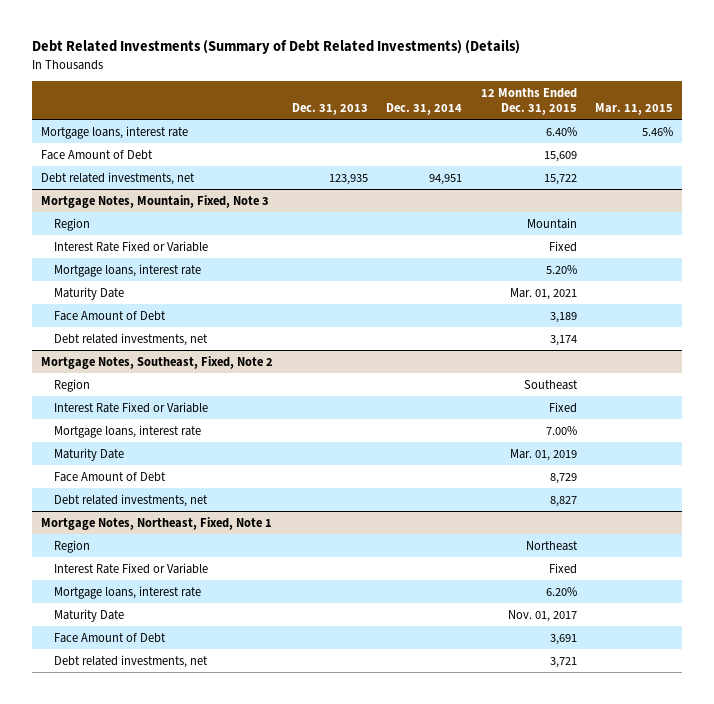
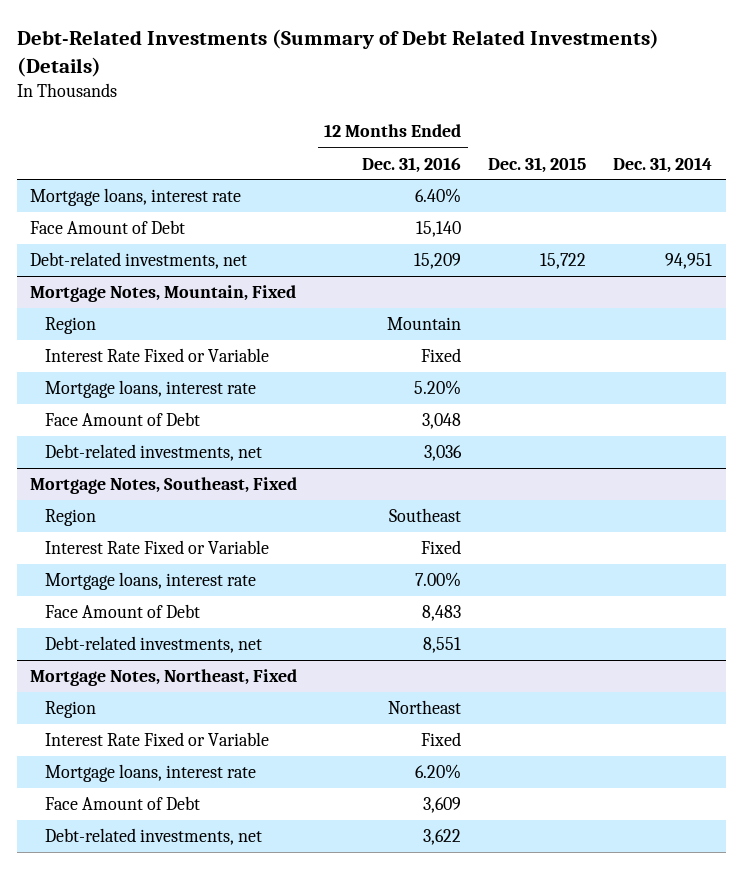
- Debt Related Investments (Summary of Debt Related Investments) (Details)
+ Debt-Related Investments (Summary of Debt Related Investments) (Details)
- | Dec. 31, 2013 | Dec. 31, 2014 | 12 Months Ended Dec. 31, 2015 | Mar. 11, 2015
+ | 12 Months Ended Dec. 31, 2016 | Dec. 31, 2015 | Dec. 31, 2014
- Debt related investments, net | 123,935 | 94,951 | 15,722 |
- Mortgage Notes, Mountain, Fixed, Note 3
+ Debt-related investments, net | 15,209 | 15,722 | 94,951
+ Mortgage Notes, Mountain, Fixed
- Maturity Date | | | Mar. 01, 2021 |
- Debt related investments, net | | | 3,174 |
- Mortgage Notes, Southeast, Fixed, Note 2
+ Debt-related investments, net | 3,036 | |
+ Mortgage Notes, Southeast, Fixed
- Maturity Date | | | Mar. 01, 2019 |
- Debt related investments, net | | | 8,827 |
- Mortgage Notes, Northeast, Fixed, Note 1
+ Debt-related investments, net | 8,551 | |
+ Mortgage Notes, Northeast, Fixed
- Maturity Date | | | Nov. 01, 2017 |
- Debt related investments, net | | | 3,721 |
+ Debt-related investments, net | 3,622 | |

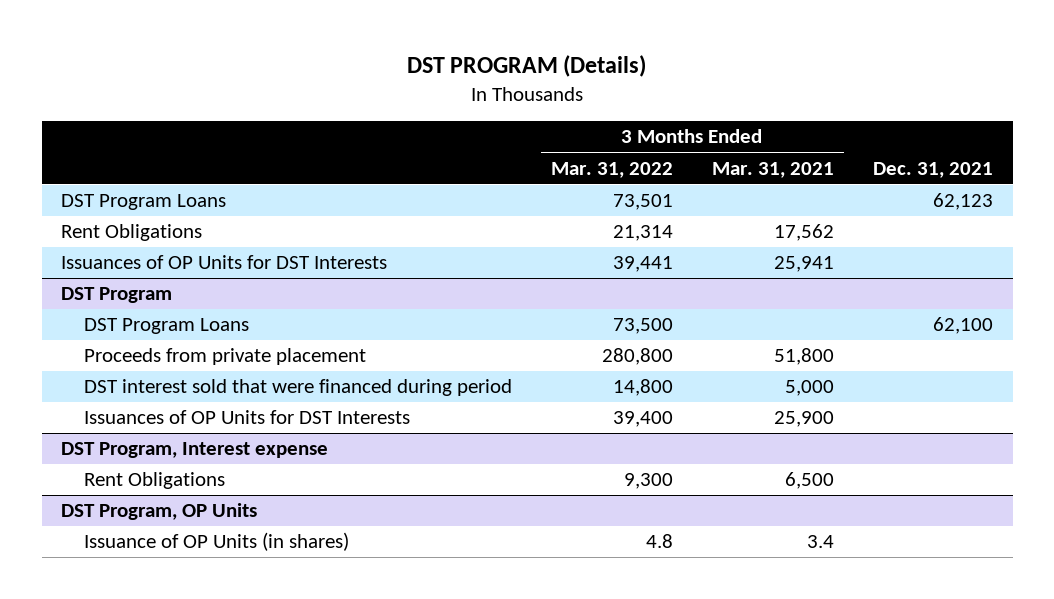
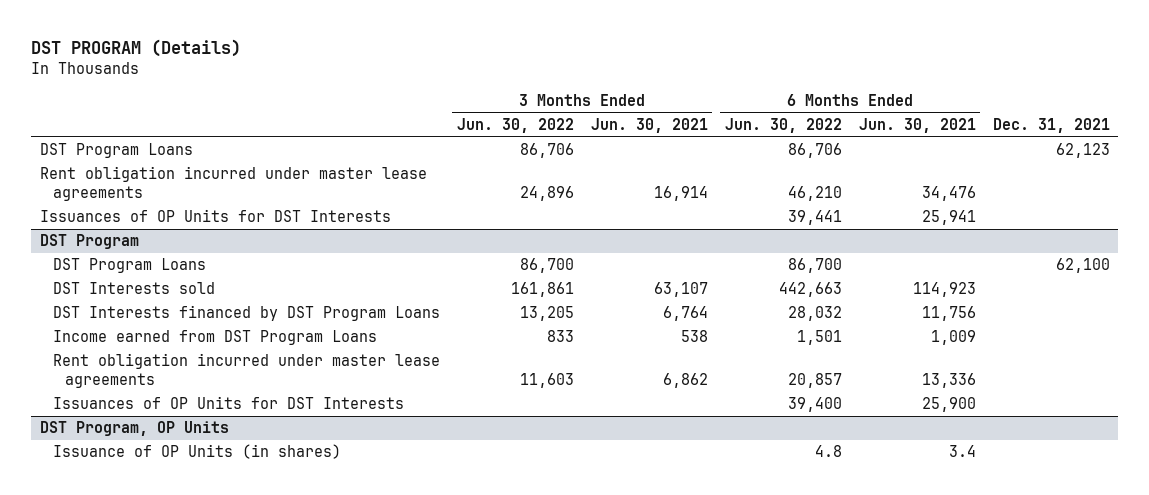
- | 3 Months Ended Mar. 31, 2022 | 3 Months Ended Mar. 31, 2021 | Dec. 31, 2021
+ | 3 Months Ended Jun. 30, 2022 | 3 Months Ended Jun. 30, 2021 | 6 Months Ended Jun. 30, 2022 | 6 Months Ended Jun. 30, 2021 | Dec. 31, 2021
- Rent Obligations | 21,314 | 17,562 |
+ Rent obligation incurred under master lease agreements | 24,896 | 16,914 | 46,210 | 34,476 |
@ DST Program
- Proceeds from private placement | 280,800 | 51,800 |
- DST interest sold that were financed during period | 14,800 | 5,000 |
+ DST Interests sold | 161,861 | 63,107 | 442,663 | 114,923 |
+ DST Interests financed by DST Program Loans | 13,205 | 6,764 | 28,032 | 11,756 |
+ Income earned from DST Program Loans | 833 | 538 | 1,501 | 1,009 |
+ Rent obligation incurred under master lease agreements | 11,603 | 6,862 | 20,857 | 13,336 |
- DST Program, Interest expense
- Rent Obligations | 9,300 | 6,500 |

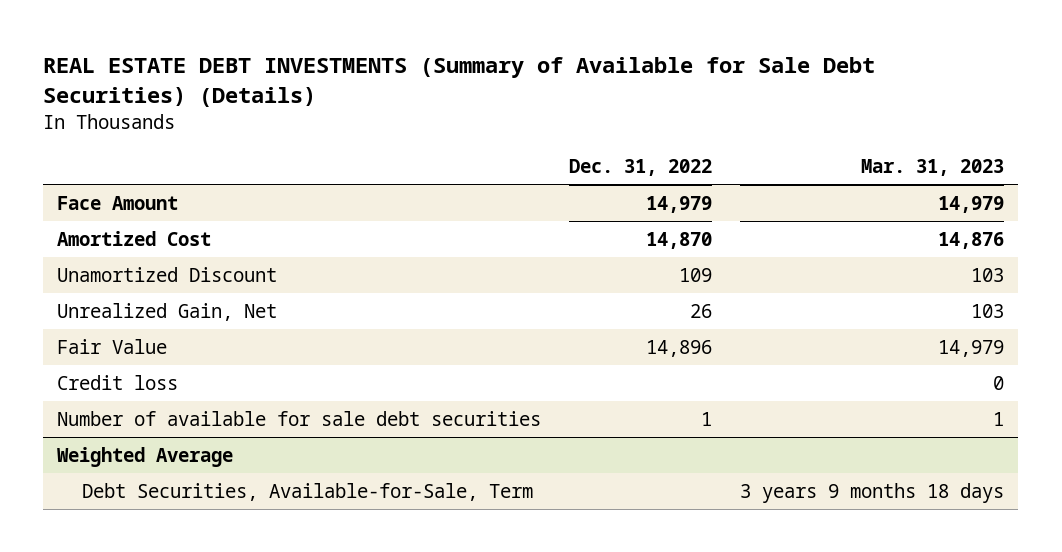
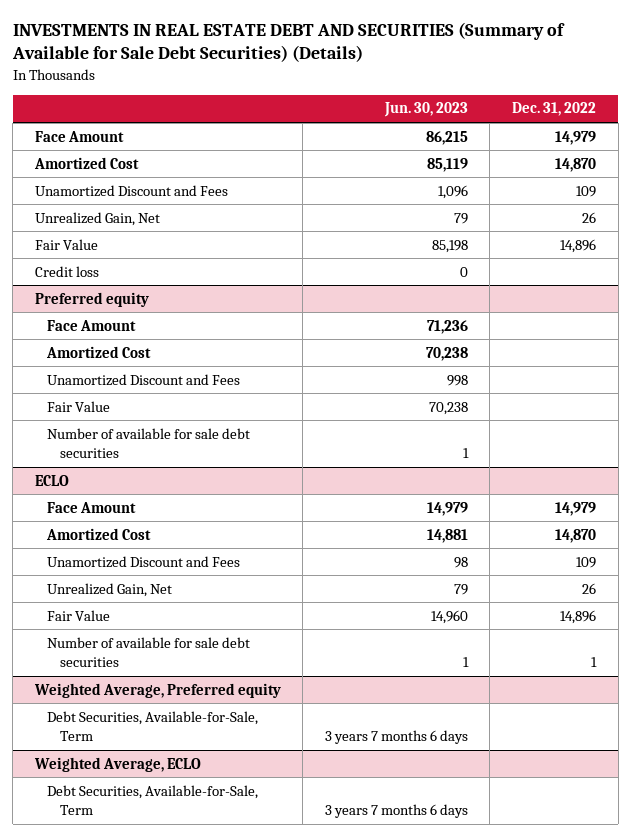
- REAL ESTATE DEBT INVESTMENTS (Summary of Available for Sale Debt Securities) (Details)
+ INVESTMENTS IN REAL ESTATE DEBT AND SECURITIES (Summary of Available for Sale Debt Securities) (Details)
- | Dec. 31, 2022 | Mar. 31, 2023
+ | Jun. 30, 2023 | Dec. 31, 2022
- Unamortized Discount | 109 | 103
+ Unamortized Discount and Fees | 1,096 | 109
- Number of available for sale debt securities | 1 | 1
- Weighted Average
+ Preferred equity
+ Face Amount | 71,236 |
+ Amortized Cost | 70,238 |
+ Unamortized Discount and Fees | 998 |
+ Fair Value | 70,238 |
+ Number of available for sale debt securities | 1 |
+ ECLO
+ Face Amount | 14,979 | 14,979
+ Amortized Cost | 14,881 | 14,870
+ Unamortized Discount and Fees | 98 | 109
+ Unrealized Gain, Net | 79 | 26
+ Fair Value | 14,960 | 14,896
+ Number of available for sale debt securities | 1 | 1
+ Weighted Average, Preferred equity
+ Debt Securities, Available-for-Sale, Term | 3 years 7 months 6 days |
+ Weighted Average, ECLO

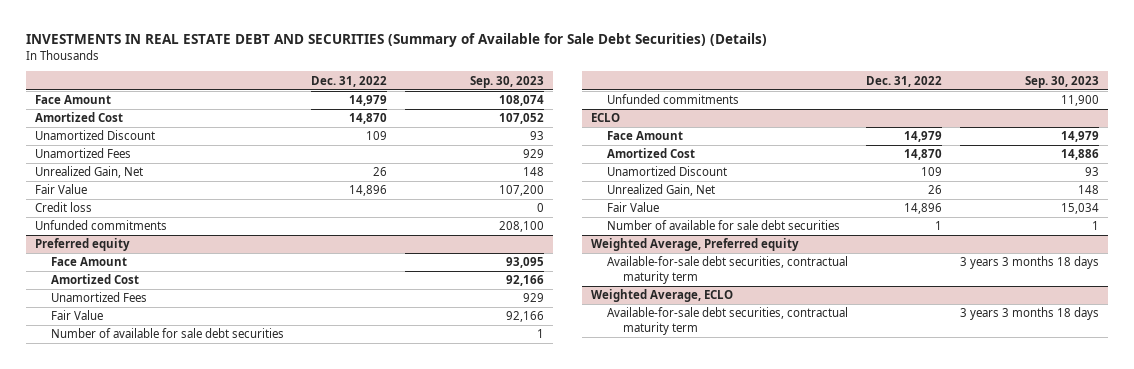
- | Jun. 30, 2023 | Dec. 31, 2022
+ | Dec. 31, 2022 | Sep. 30, 2023
- Unamortized Discount and Fees | 1,096 | 109
+ Unamortized Discount | 109 | 93
+ Unamortized Fees | | 929
+ Unfunded commitments | | 208,100
@ Preferred equity
- Unamortized Discount and Fees | 998 |
+ Unamortized Fees | | 929
+ Unfunded commitments | | 11,900
@ ECLO
- Unamortized Discount and Fees | 98 | 109
+ Unamortized Discount | 109 | 93
@ Weighted Average, Preferred equity
- Debt Securities, Available-for-Sale, Term | 3 years 7 months 6 days |
+ Available-for-sale debt securities, contractual maturity term | | 3 years 3 months 18 days
@ Weighted Average, ECLO
- Debt Securities, Available-for-Sale, Term | 3 years 7 months 6 days |
+ Available-for-sale debt securities, contractual maturity term | | 3 years 3 months 18 days

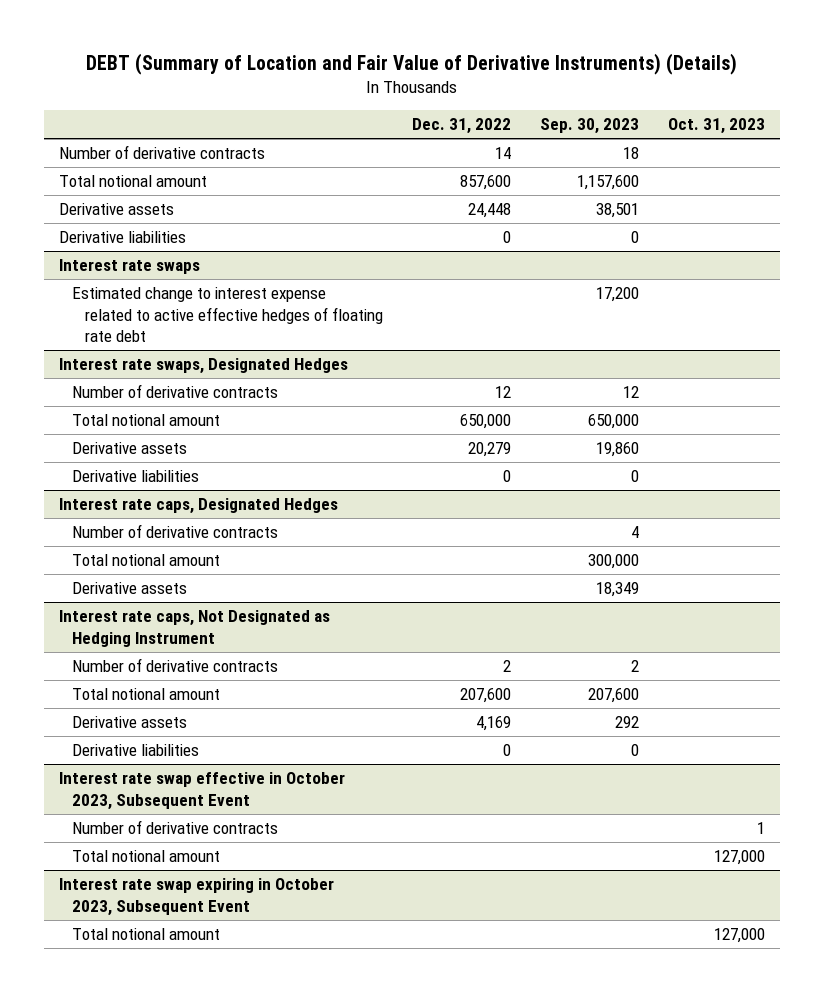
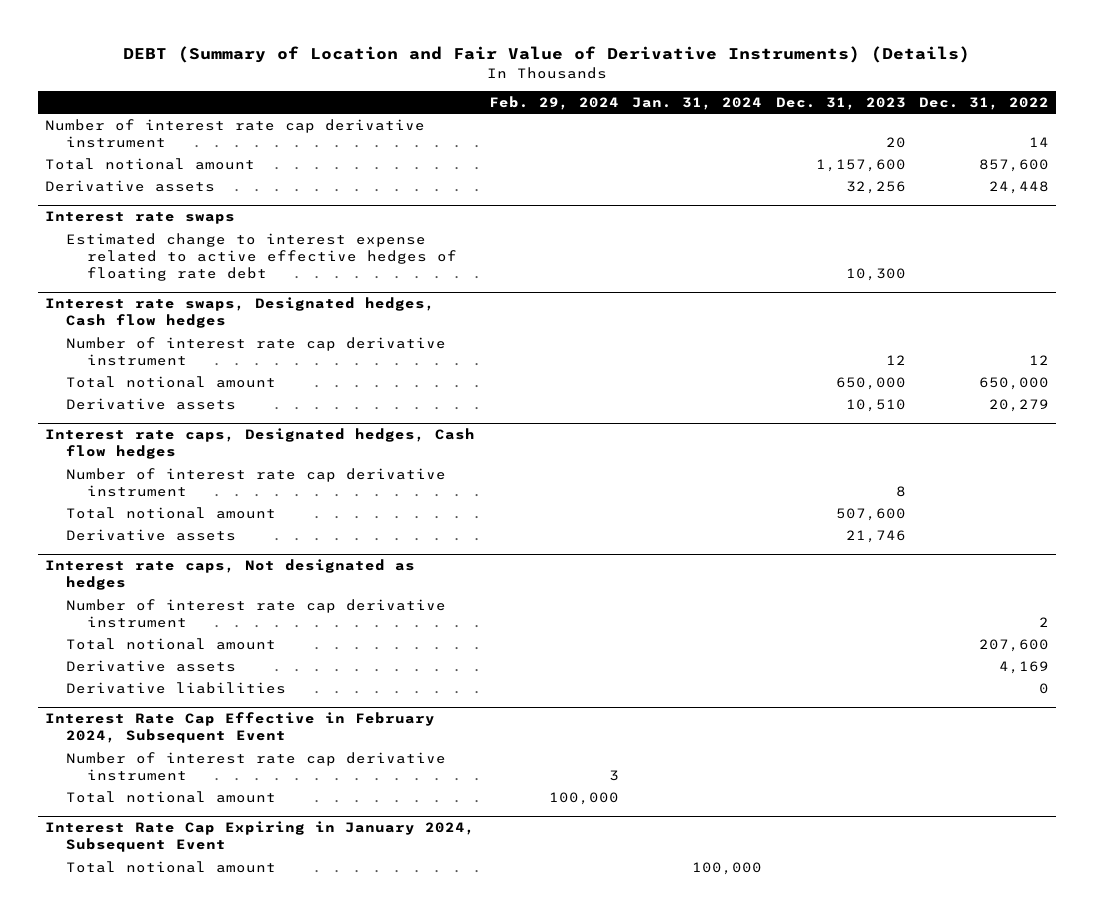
- | Dec. 31, 2022 | Sep. 30, 2023 | Oct. 31, 2023
+ | Feb. 29, 2024 | Jan. 31, 2024 | Dec. 31, 2023 | Dec. 31, 2022
- Number of derivative contracts | 14 | 18 |
+ Number of interest rate cap derivative instrument | | | 20 | 14
- Derivative liabilities | 0 | 0 |
- Interest rate swaps, Designated Hedges
- Number of derivative contracts | 12 | 12 |
+ Interest rate swaps, Designated hedges, Cash flow hedges
+ Number of interest rate cap derivative instrument | | | 12 | 12
- Derivative liabilities | 0 | 0 |
- Interest rate caps, Designated Hedges
- Number of derivative contracts | | 4 |
+ Interest rate caps, Designated hedges, Cash flow hedges
+ Number of interest rate cap derivative instrument | | | 8 |
- Interest rate caps, Not Designated as Hedging Instrument
- Number of derivative contracts | 2 | 2 |
+ Interest rate caps, Not designated as hedges
+ Number of interest rate cap derivative instrument | | | | 2
- Interest rate swap effective in October 2023, Subsequent Event
- Number of derivative contracts | | | 1
+ Interest Rate Cap Effective in February 2024, Subsequent Event
+ Number of interest rate cap derivative instrument | 3 | | |
- Interest rate swap expiring in October 2023, Subsequent Event
+ Interest Rate Cap Expiring in January 2024, Subsequent Event

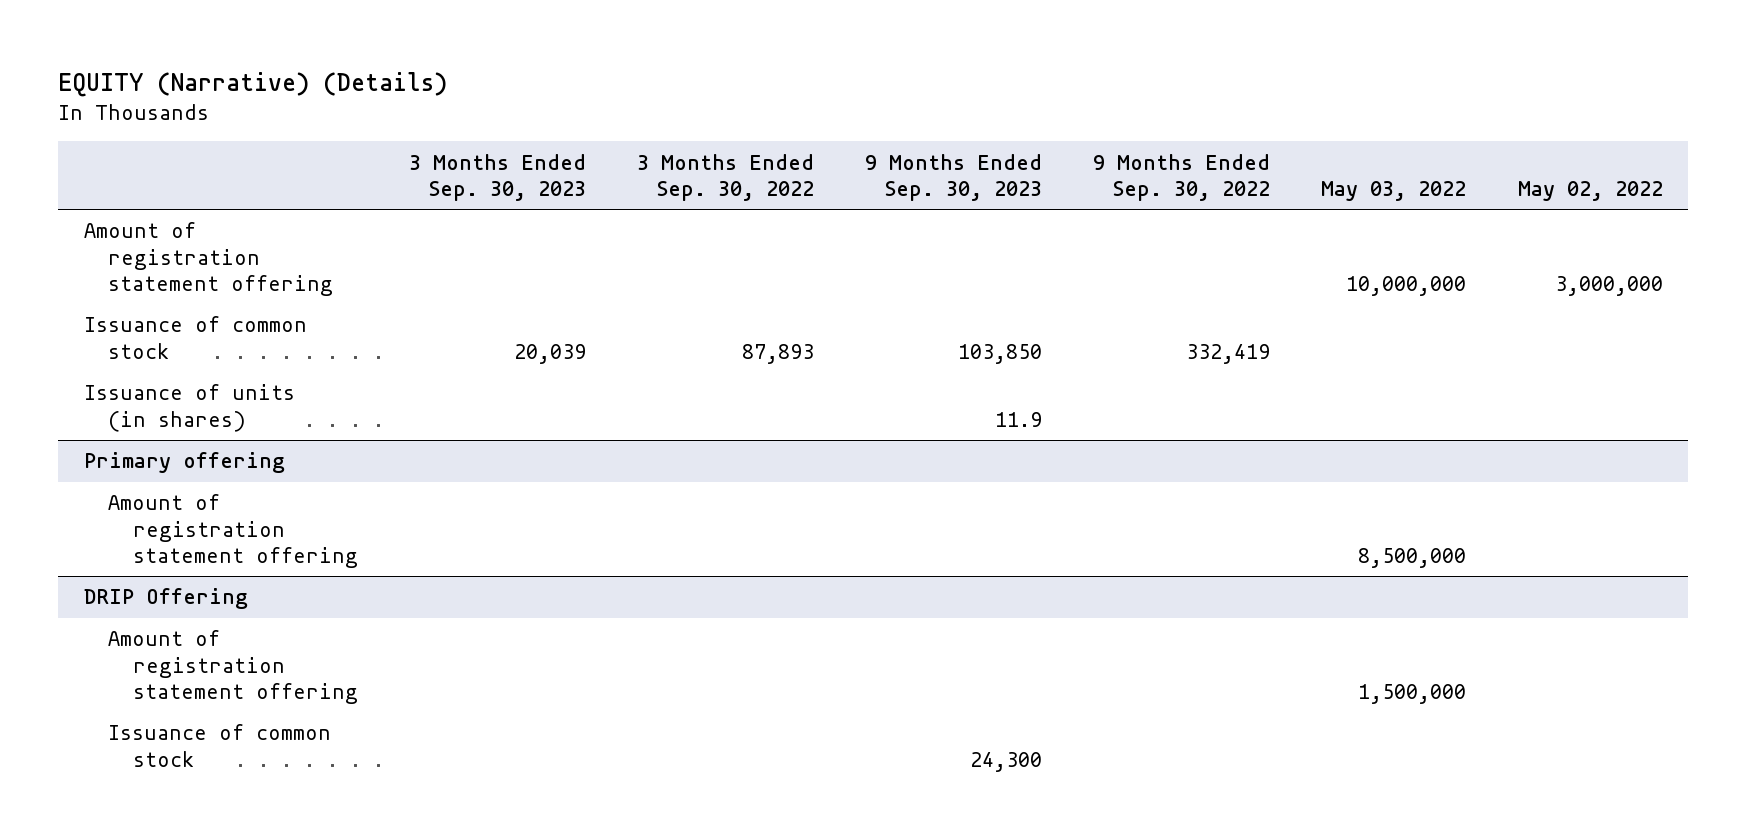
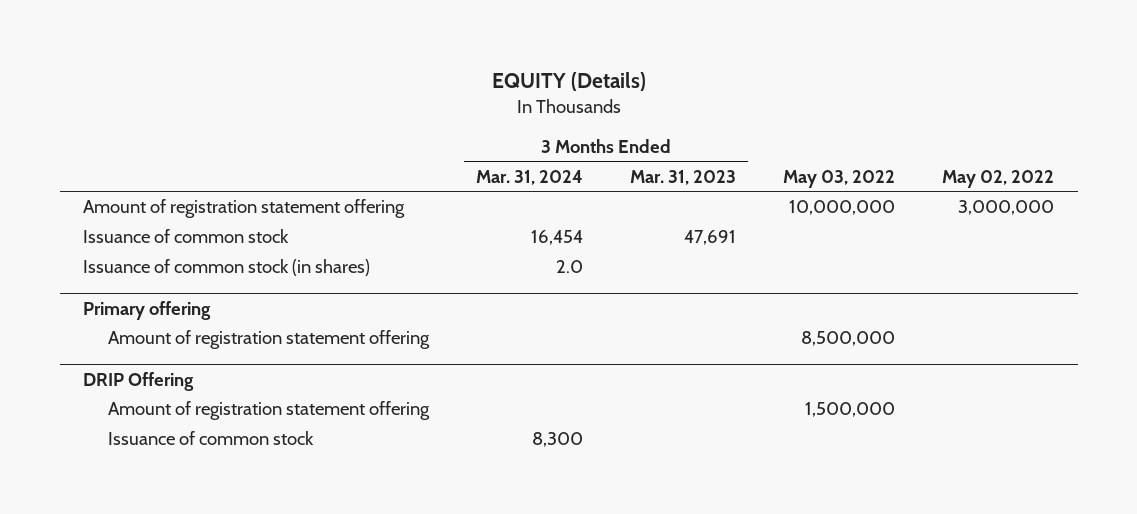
- EQUITY (Narrative) (Details)
+ EQUITY (Details)
- | 3 Months Ended Sep. 30, 2023 | 3 Months Ended Sep. 30, 2022 | 9 Months Ended Sep. 30, 2023 | 9 Months Ended Sep. 30, 2022 | May 03, 2022 | May 02, 2022
+ | 3 Months Ended Mar. 31, 2024 | 3 Months Ended Mar. 31, 2023 | May 03, 2022 | May 02, 2022
- Issuance of units (in shares) | | | 11.9 | | |
+ Issuance of common stock (in shares) | 2.0 | | |

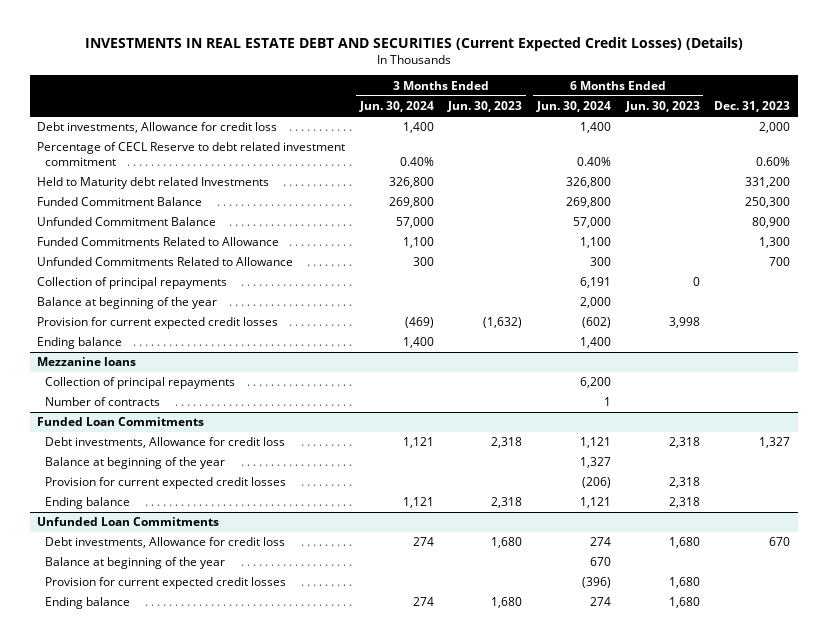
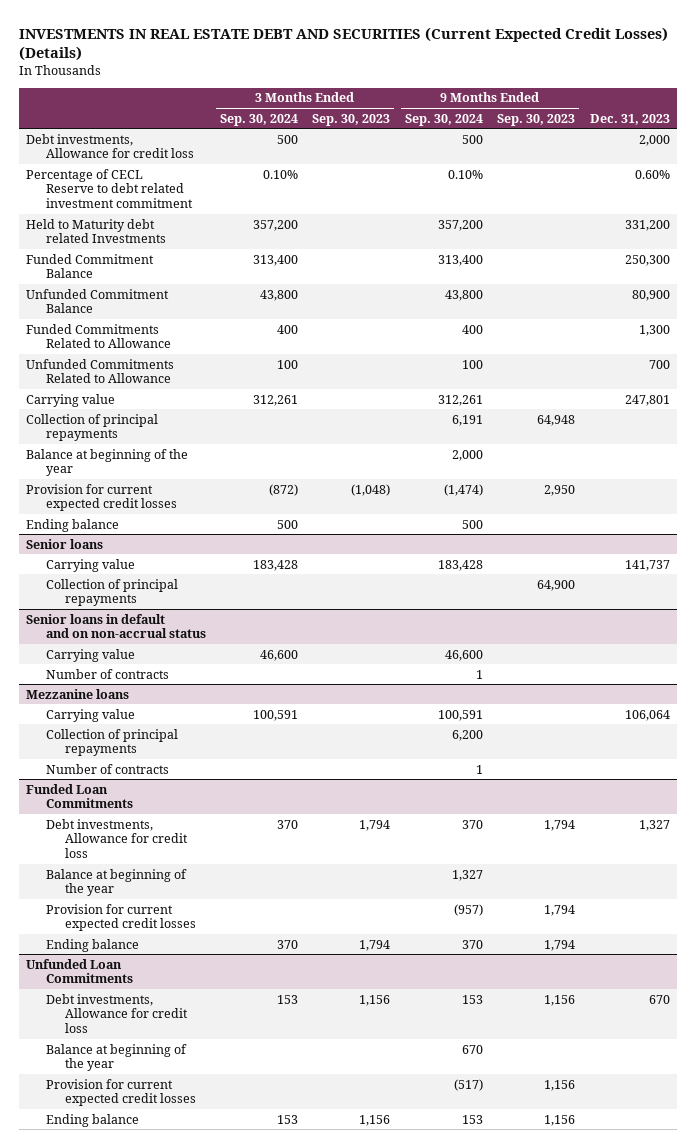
- | 3 Months Ended Jun. 30, 2024 | 3 Months Ended Jun. 30, 2023 | 6 Months Ended Jun. 30, 2024 | 6 Months Ended Jun. 30, 2023 | Dec. 31, 2023
+ | 3 Months Ended Sep. 30, 2024 | 3 Months Ended Sep. 30, 2023 | 9 Months Ended Sep. 30, 2024 | 9 Months Ended Sep. 30, 2023 | Dec. 31, 2023
+ Carrying value | 312,261 | | 312,261 | | 247,801
+ Senior loans
+ Carrying value | 183,428 | | 183,428 | | 141,737
+ Collection of principal repayments | | | | 64,900 |
+ Senior loans in default and on non-accrual status
+ Carrying value | 46,600 | | 46,600 | |
+ Number of contracts | | | 1 | |
@ Mezzanine loans
+ Carrying value | 100,591 | | 100,591 | | 106,064

